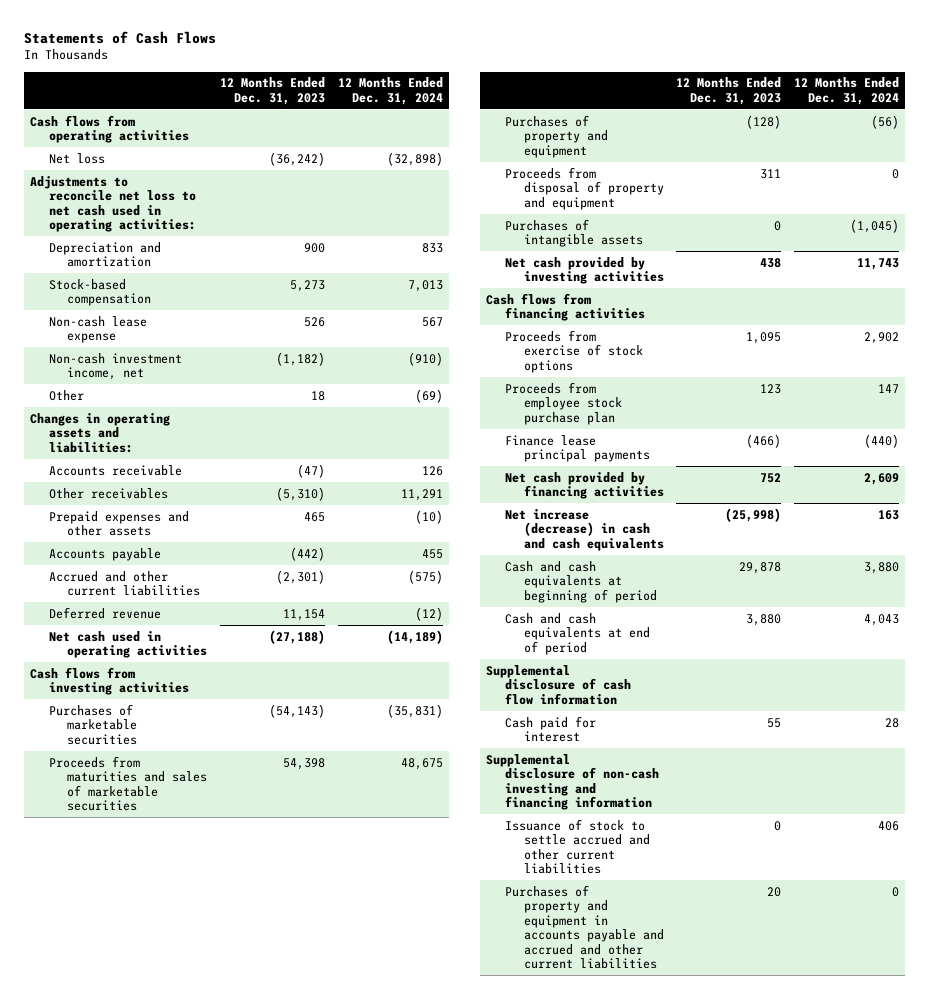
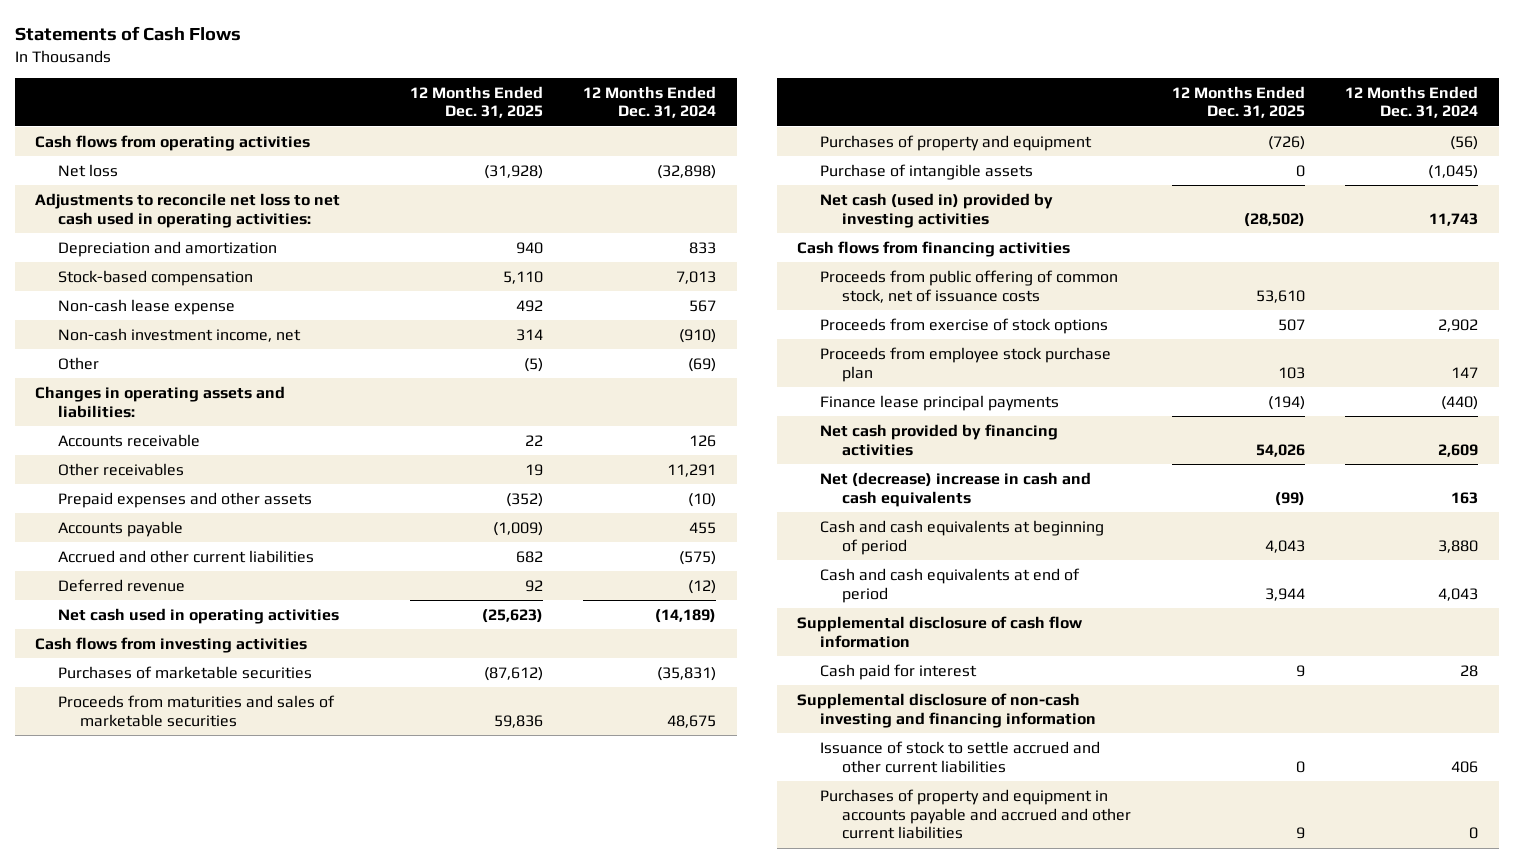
- | 12 Months Ended Dec. 31, 2023 | 12 Months Ended Dec. 31, 2024
+ | 12 Months Ended Dec. 31, 2025 | 12 Months Ended Dec. 31, 2024
- Proceeds from disposal of property and equipment | 311 | 0
- Purchases of intangible assets | 0 | (1,045)
- Net cash provided by investing activities | 438 | 11,743
+ Purchase of intangible assets | 0 | (1,045)
+ Net cash (used in) provided by investing activities | (28,502) | 11,743
+ Proceeds from public offering of common stock, net of issuance costs | 53,610 |
- Net increase (decrease) in cash and cash equivalents | (25,998) | 163
+ Net (decrease) increase in cash and cash equivalents | (99) | 163

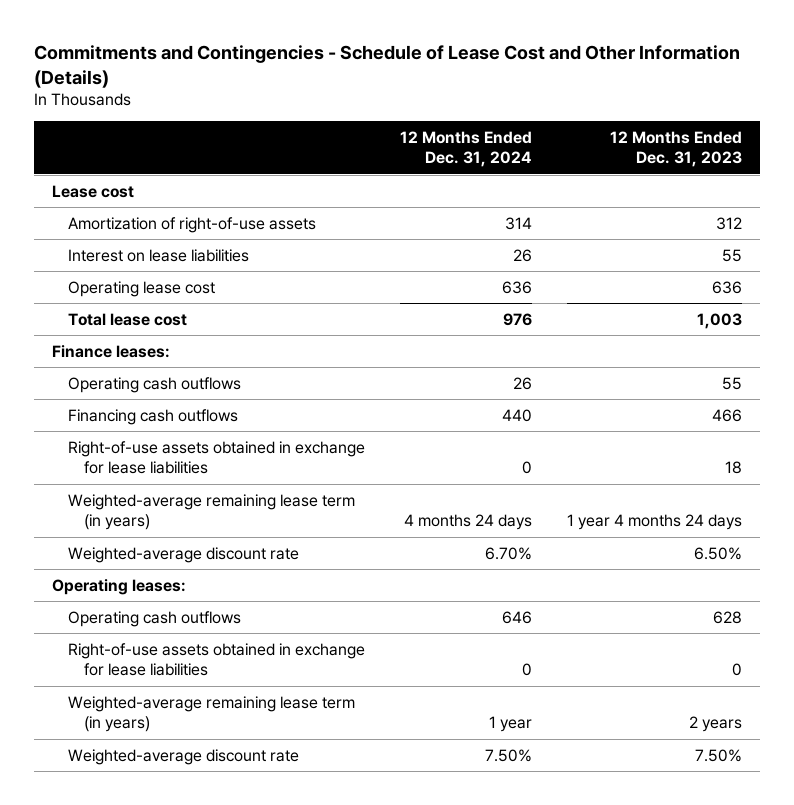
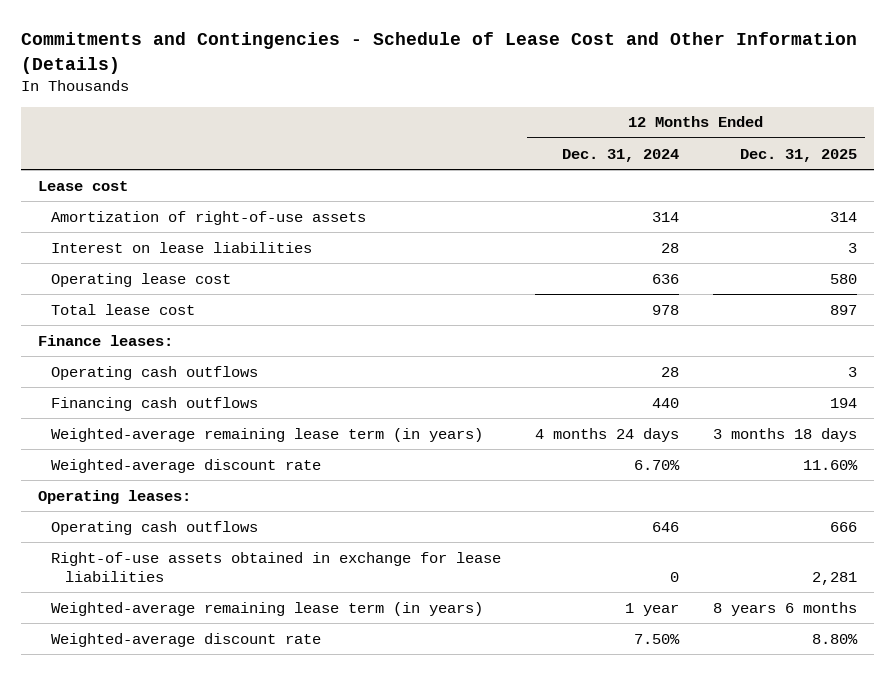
- | 12 Months Ended Dec. 31, 2024 | 12 Months Ended Dec. 31, 2023
+ | 12 Months Ended Dec. 31, 2024 | 12 Months Ended Dec. 31, 2025
- Interest on lease liabilities | 26 | 55
+ Interest on lease liabilities | 28 | 3
- Total lease cost | 976 | 1,003
+ Total lease cost | 978 | 897
- Operating cash outflows | 26 | 55
+ Operating cash outflows | 28 | 3
- Right-of-use assets obtained in exchange for lease liabilities | 0 | 18

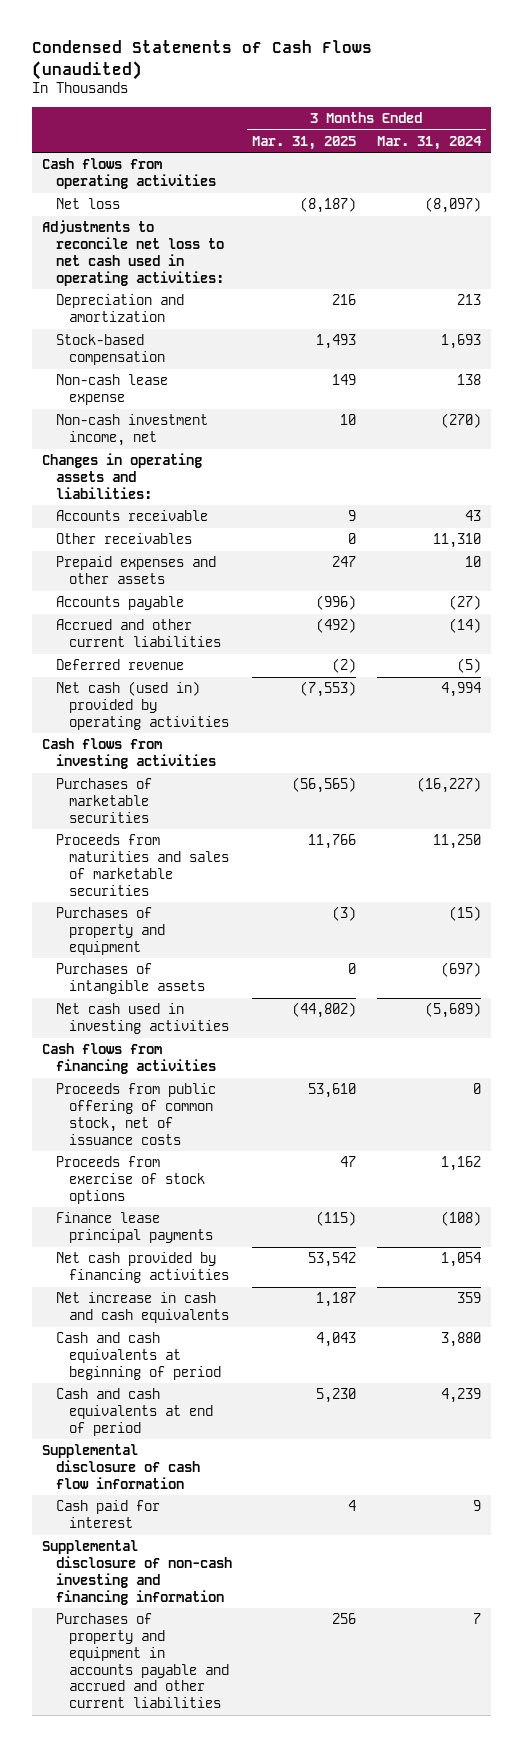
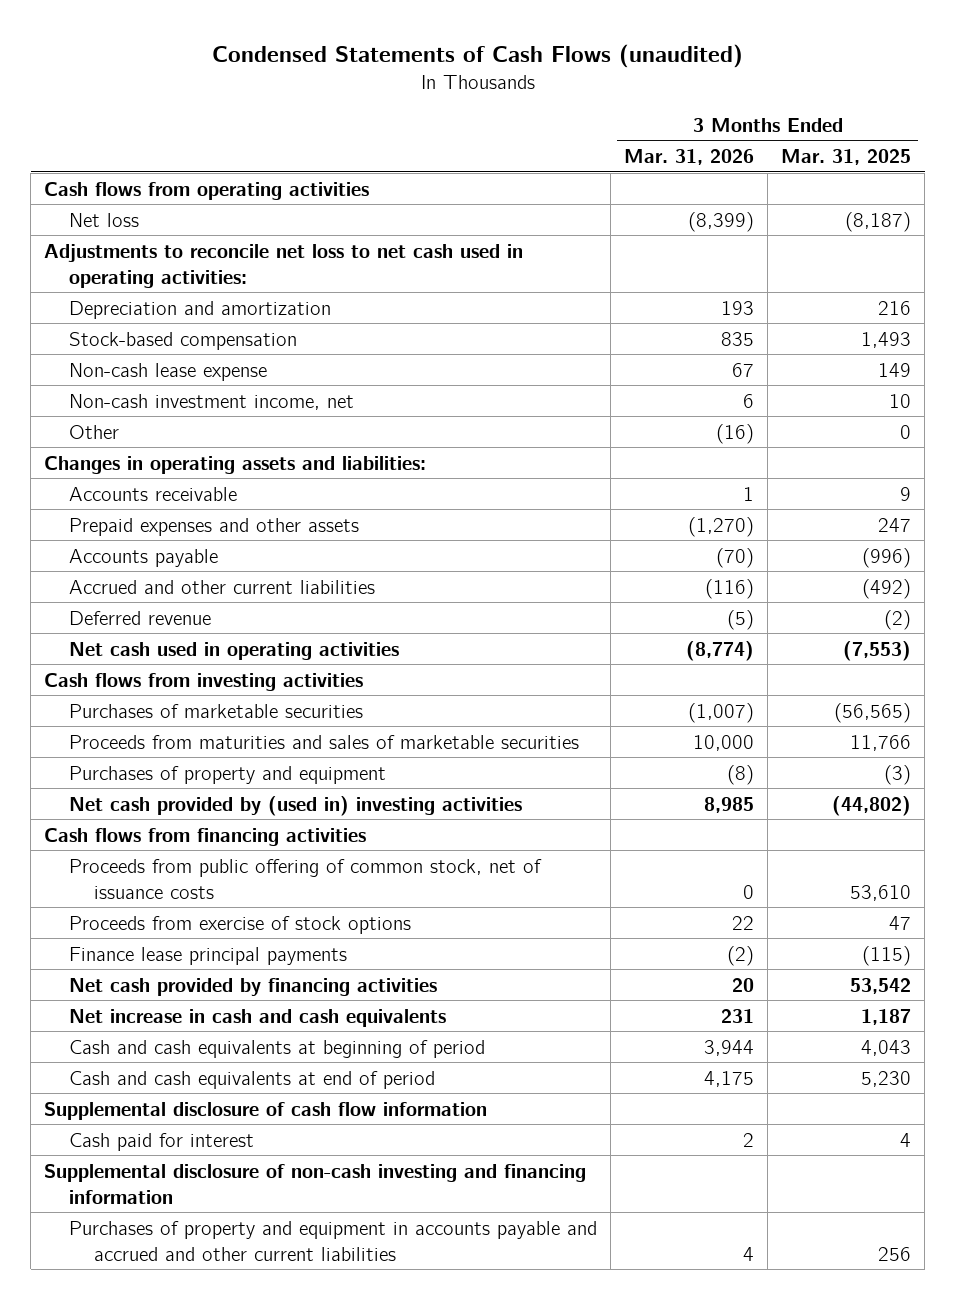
- | 3 Months Ended Mar. 31, 2025 | 3 Months Ended Mar. 31, 2024
+ | 3 Months Ended Mar. 31, 2026 | 3 Months Ended Mar. 31, 2025
+ Other | (16) | 0
- Other receivables | 0 | 11,310
- Net cash (used in) provided by operating activities | (7,553) | 4,994
+ Net cash used in operating activities | (8,774) | (7,553)
- Purchases of intangible assets | 0 | (697)
- Net cash used in investing activities | (44,802) | (5,689)
+ Net cash provided by (used in) investing activities | 8,985 | (44,802)

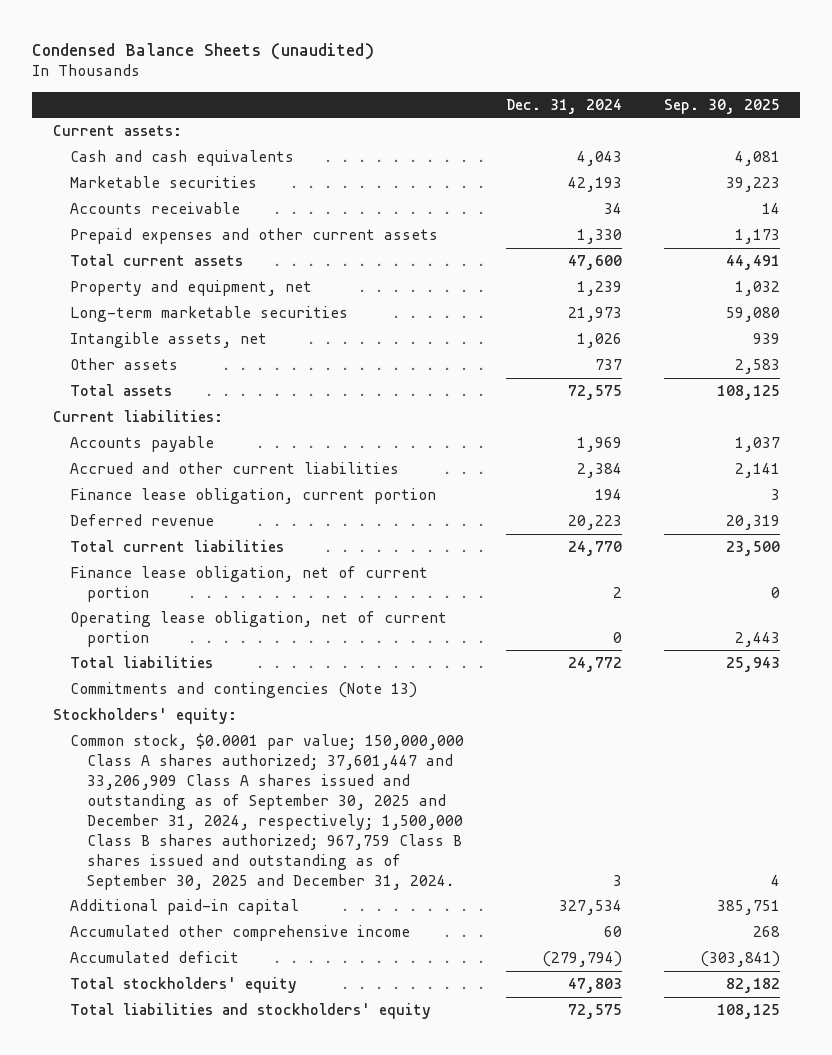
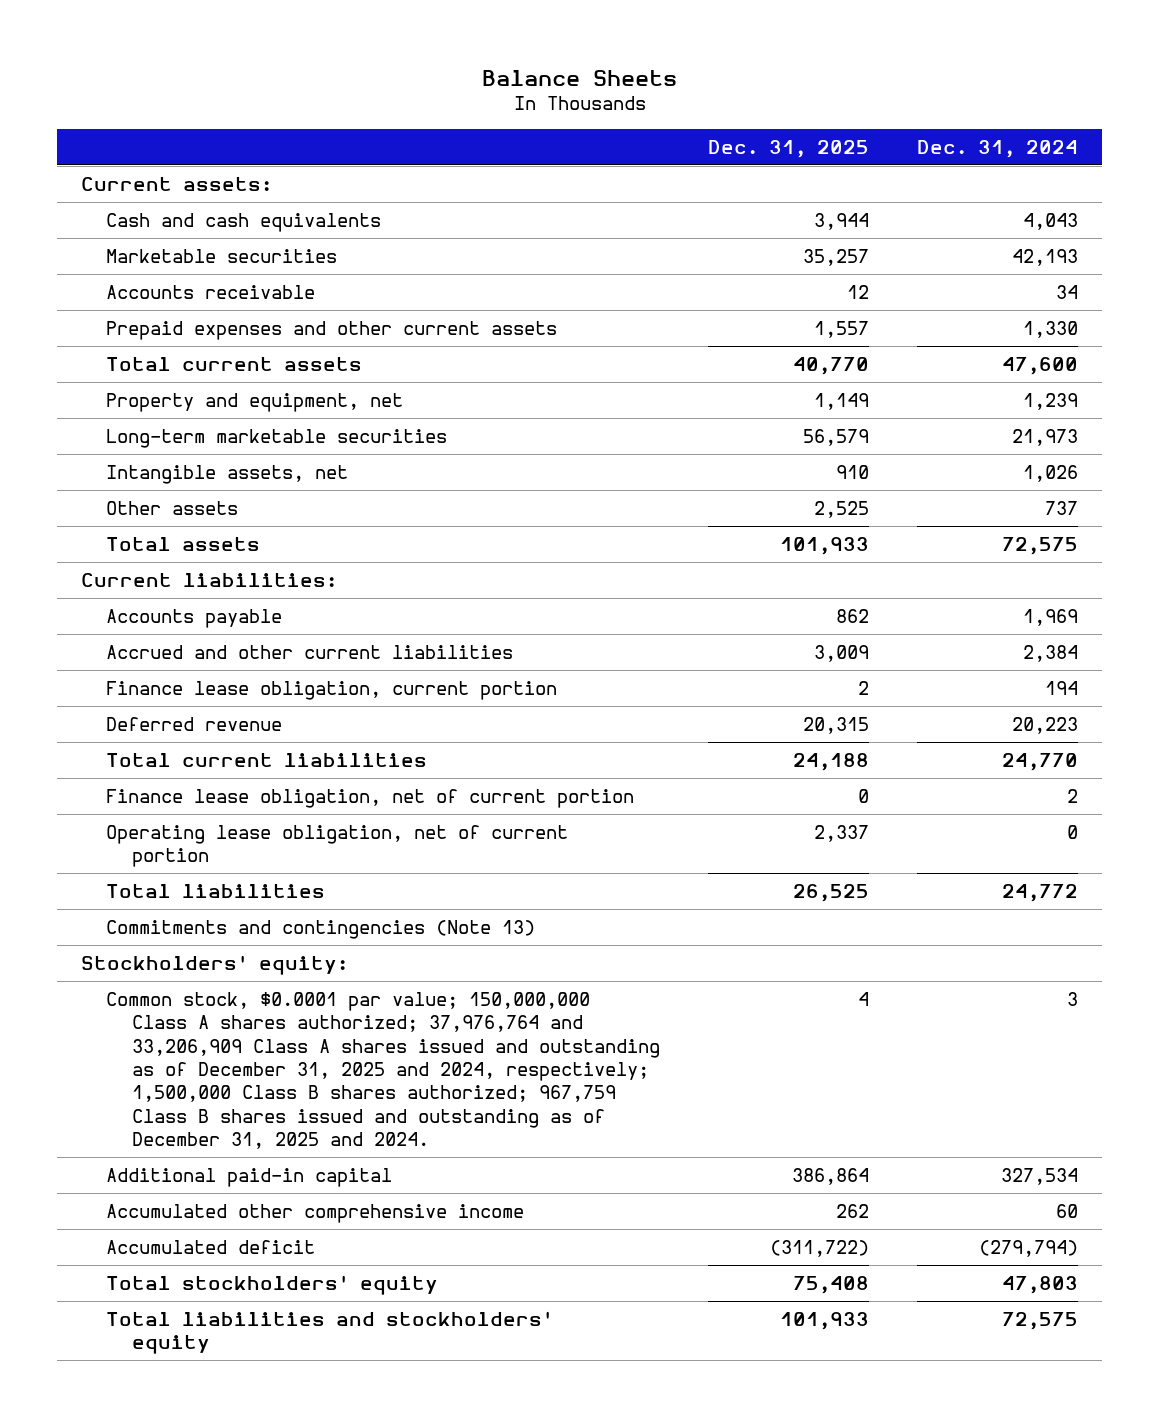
- Condensed Balance Sheets (unaudited)
+ Balance Sheets
- | Dec. 31, 2024 | Sep. 30, 2025
+ | Dec. 31, 2025 | Dec. 31, 2024
- Common stock, $0.0001 par value; 150,000,000 Class A shares authorized; 37,601,447 and 33,206,909 Class A shares issued and outstanding as of September 30, 2025 and December 31, 2024, respectively; 1,500,000 Class B shares authorized; 967,759 Class B shares issued and outstanding as of September 30, 2025 and December 31, 2024. | 3 | 4
+ Common stock, $0.0001 par value; 150,000,000 Class A shares authorized; 37,976,764 and 33,206,909 Class A shares issued and outstanding as of December 31, 2025 and 2024, respectively; 1,500,000 Class B shares authorized; 967,759 Class B shares issued and outstanding as of December 31, 2025 and 2024. | 4 | 3

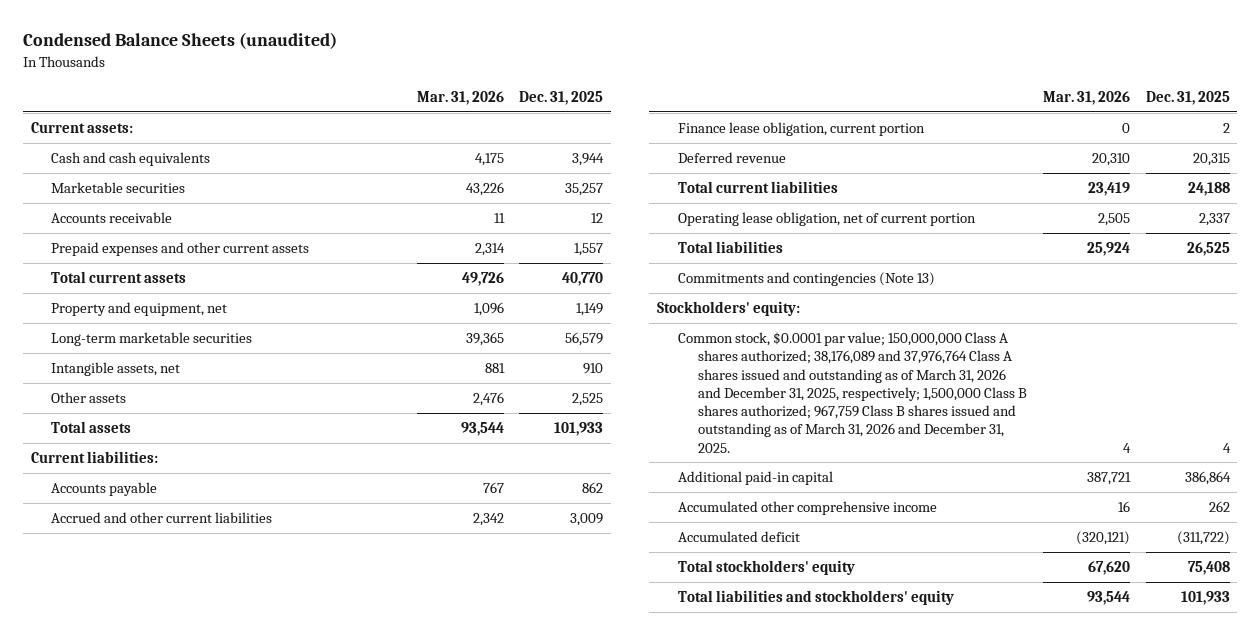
- Balance Sheets
+ Condensed Balance Sheets (unaudited)
- | Dec. 31, 2025 | Dec. 31, 2024
+ | Mar. 31, 2026 | Dec. 31, 2025
- Finance lease obligation, net of current portion | 0 | 2
- Common stock, $0.0001 par value; 150,000,000 Class A shares authorized; 37,976,764 and 33,206,909 Class A shares issued and outstanding as of December 31, 2025 and 2024, respectively; 1,500,000 Class B shares authorized; 967,759 Class B shares issued and outstanding as of December 31, 2025 and 2024. | 4 | 3
+ Common stock, $0.0001 par value; 150,000,000 Class A shares authorized; 38,176,089 and 37,976,764 Class A shares issued and outstanding as of March 31, 2026 and December 31, 2025, respectively; 1,500,000 Class B shares authorized; 967,759 Class B shares issued and outstanding as of March 31, 2026 and December 31, 2025. | 4 | 4

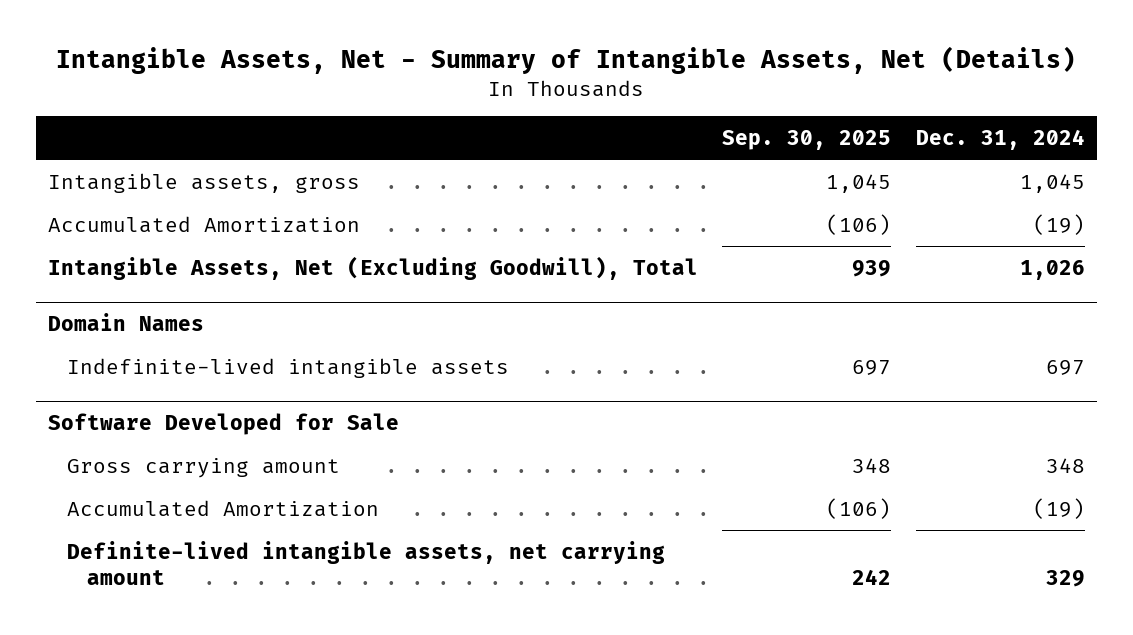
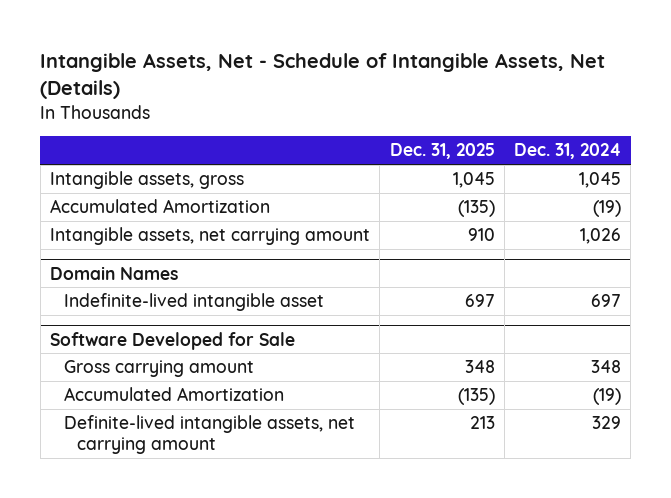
- Intangible Assets, Net - Summary of Intangible Assets, Net (Details)
+ Intangible Assets, Net - Schedule of Intangible Assets, Net (Details)
- | Sep. 30, 2025 | Dec. 31, 2024
+ | Dec. 31, 2025 | Dec. 31, 2024
- Intangible Assets, Net (Excluding Goodwill), Total | 939 | 1,026
+ Intangible assets, net carrying amount | 910 | 1,026
@ Domain Names
- Indefinite-lived intangible assets | 697 | 697
+ Indefinite-lived intangible asset | 697 | 697

